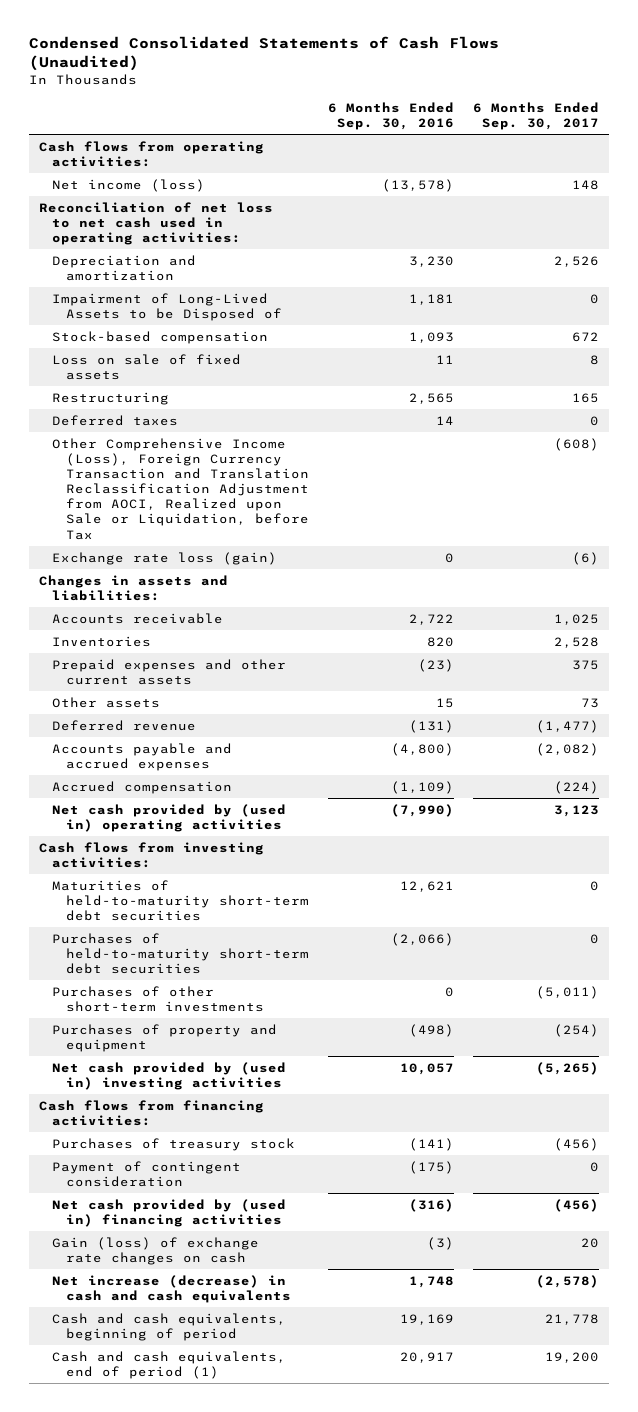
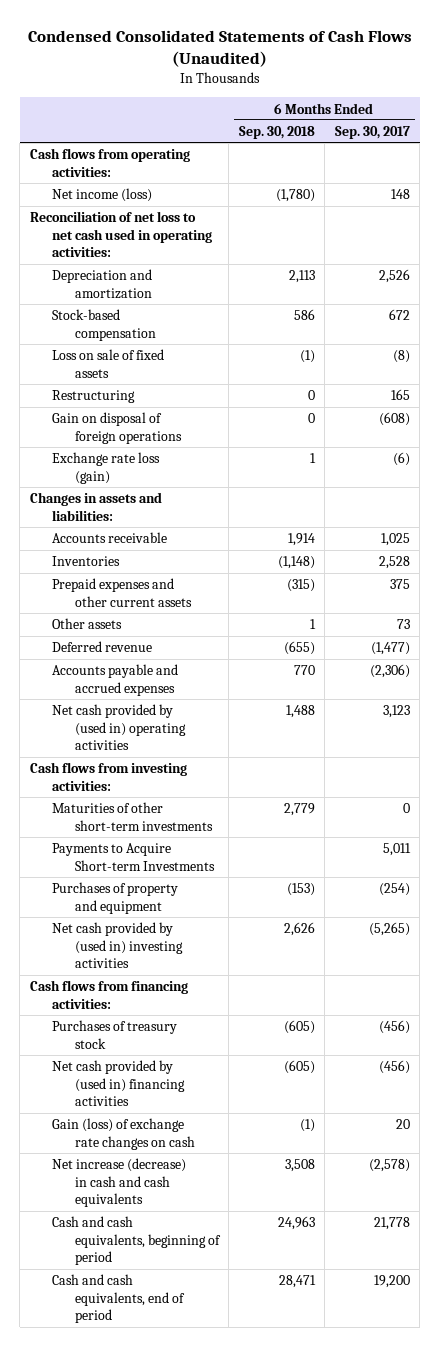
- | 6 Months Ended Sep. 30, 2016 | 6 Months Ended Sep. 30, 2017
+ | 6 Months Ended Sep. 30, 2018 | 6 Months Ended Sep. 30, 2017
- Impairment of Long-Lived Assets to be Disposed of | 1,181 | 0
- Loss on sale of fixed assets | 11 | 8
+ Loss on sale of fixed assets | (1) | (8)
- Deferred taxes | 14 | 0
- Other Comprehensive Income (Loss), Foreign Currency Transaction and Translation Reclassification Adjustment from AOCI, Realized upon Sale or Liquidation, before Tax | | (608)
+ Gain on disposal of foreign operations | 0 | (608)
- Accounts payable and accrued expenses | (4,800) | (2,082)
- Accrued compensation | (1,109) | (224)
+ Accounts payable and accrued expenses | 770 | (2,306)
- Maturities of held-to-maturity short-term debt securities | 12,621 | 0
- Purchases of held-to-maturity short-term debt securities | (2,066) | 0
- Purchases of other short-term investments | 0 | (5,011)
+ Maturities of other short-term investments | 2,779 | 0
+ Payments to Acquire Short-term Investments | | 5,011
- Payment of contingent consideration | (175) | 0
- Cash and cash equivalents, end of period (1) | 20,917 | 19,200
+ Cash and cash equivalents, end of period | 28,471 | 19,200

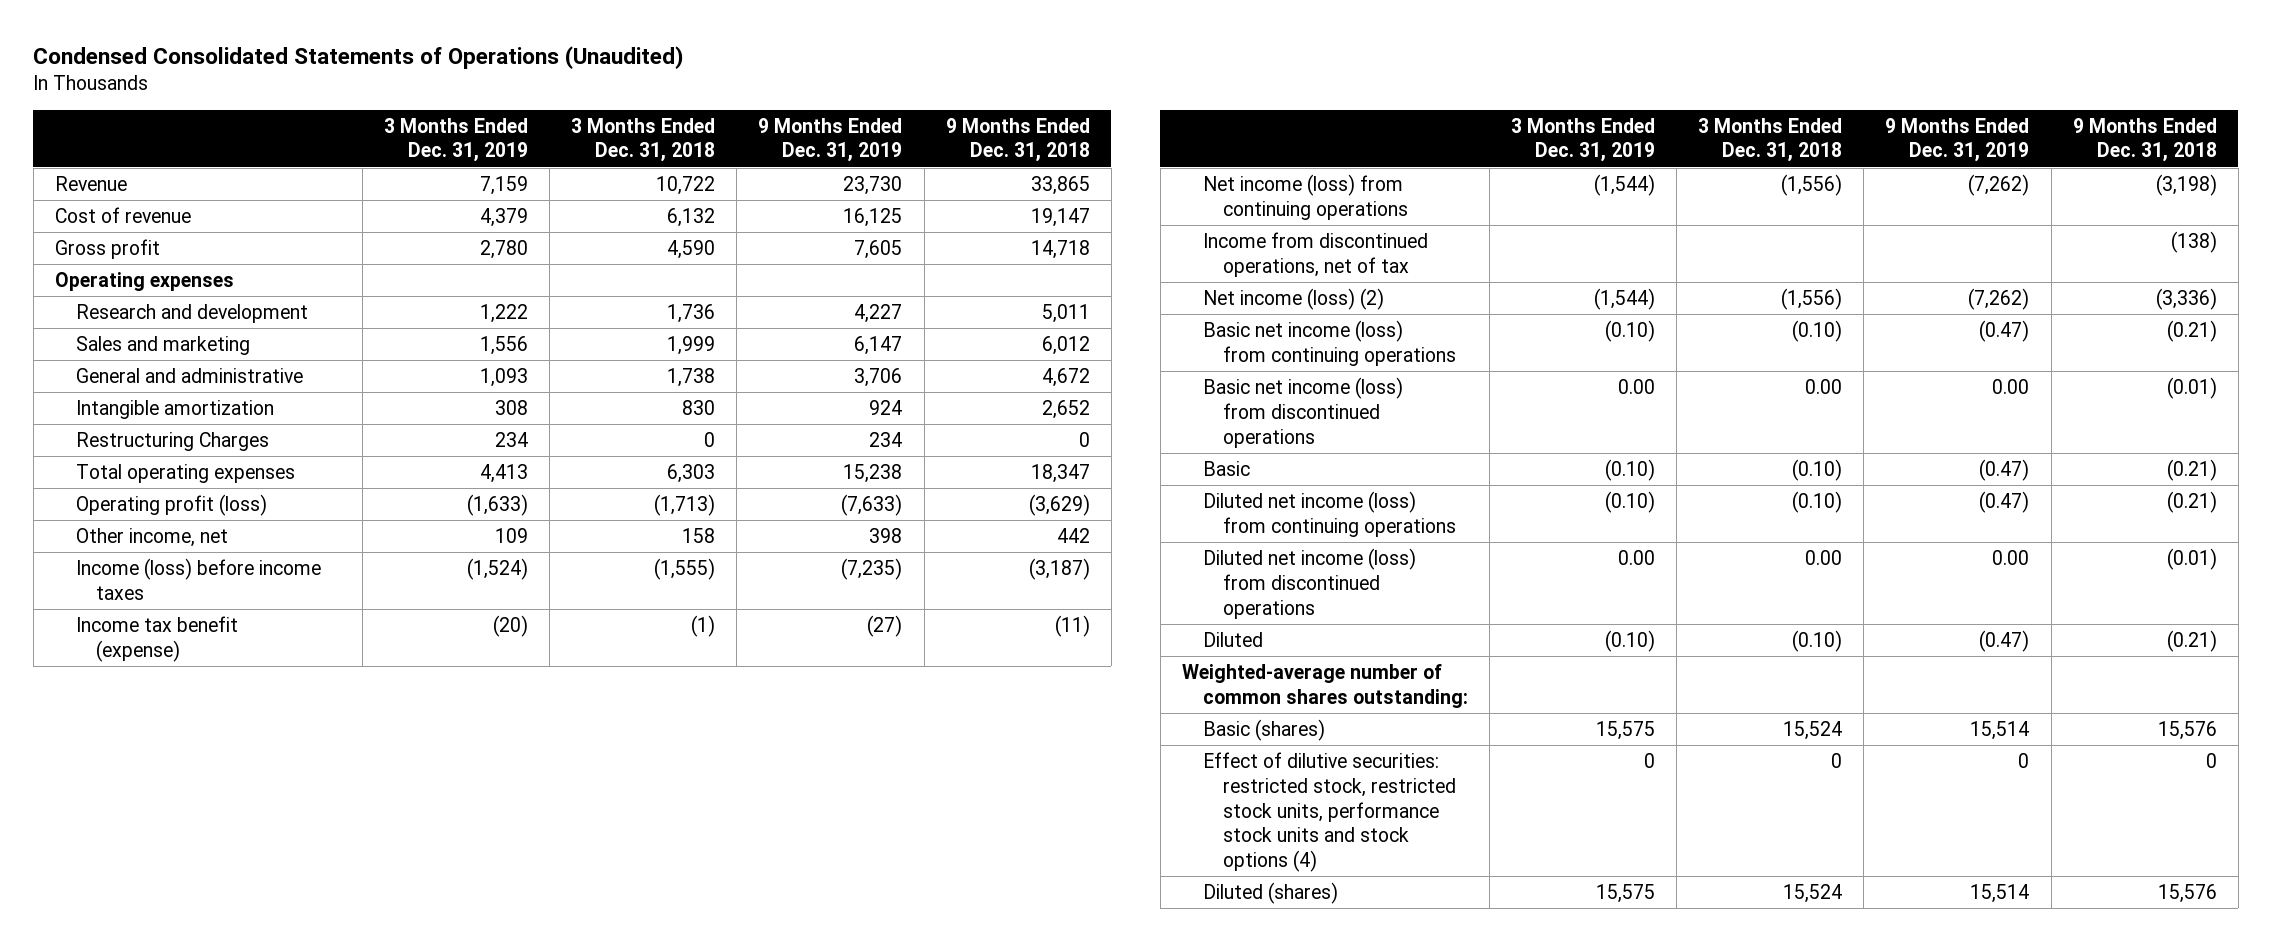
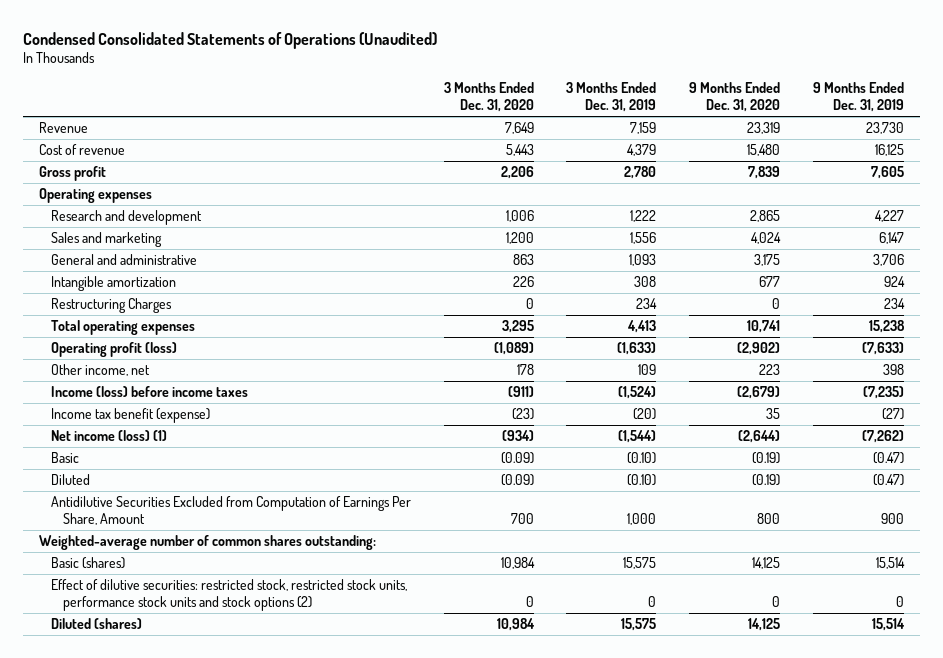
- | 3 Months Ended Dec. 31, 2019 | 3 Months Ended Dec. 31, 2018 | 9 Months Ended Dec. 31, 2019 | 9 Months Ended Dec. 31, 2018
+ | 3 Months Ended Dec. 31, 2020 | 3 Months Ended Dec. 31, 2019 | 9 Months Ended Dec. 31, 2020 | 9 Months Ended Dec. 31, 2019
- Net income (loss) from continuing operations | (1,544) | (1,556) | (7,262) | (3,198)
- Income from discontinued operations, net of tax | | | | (138)
- Net income (loss) (2) | (1,544) | (1,556) | (7,262) | (3,336)
- Basic net income (loss) from continuing operations | (0.10) | (0.10) | (0.47) | (0.21)
- Basic net income (loss) from discontinued operations | 0.00 | 0.00 | 0.00 | (0.01)
+ Net income (loss) (1) | (934) | (1,544) | (2,644) | (7,262)
- Diluted net income (loss) from continuing operations | (0.10) | (0.10) | (0.47) | (0.21)
- Diluted net income (loss) from discontinued operations | 0.00 | 0.00 | 0.00 | (0.01)
+ Antidilutive Securities Excluded from Computation of Earnings Per Share, Amount | 700 | 1,000 | 800 | 900
- Effect of dilutive securities: restricted stock, restricted stock units, performance stock units and stock options (4) | 0 | 0 | 0 | 0
+ Effect of dilutive securities: restricted stock, restricted stock units, performance stock units and stock options (2) | 0 | 0 | 0 | 0

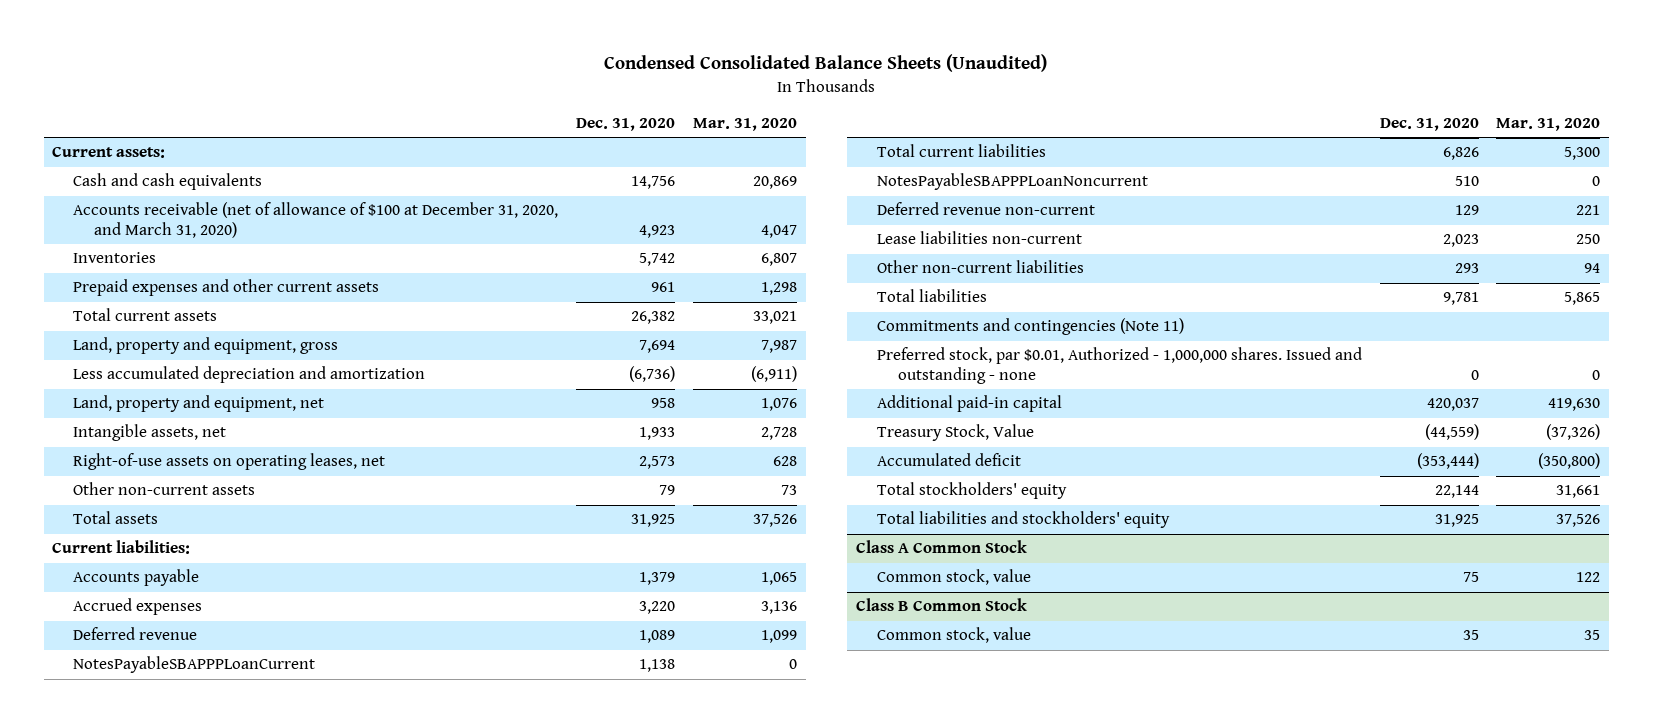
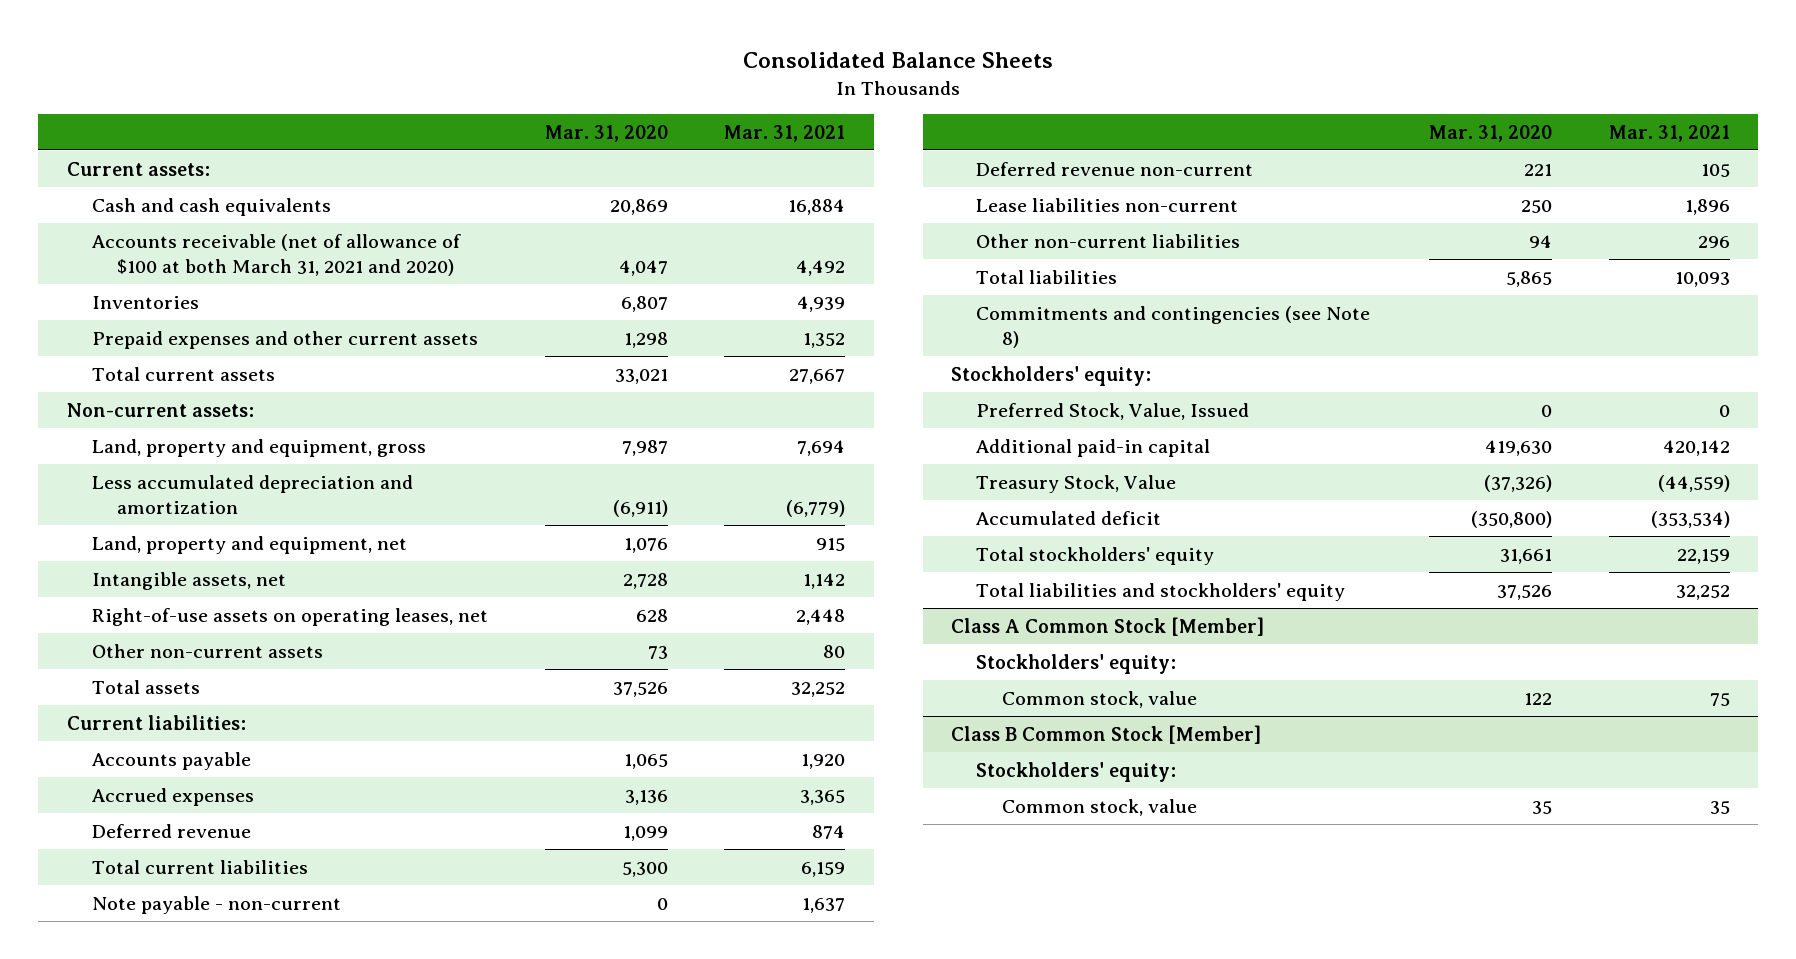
- Condensed Consolidated Balance Sheets (Unaudited)
+ Consolidated Balance Sheets
- | Dec. 31, 2020 | Mar. 31, 2020
+ | Mar. 31, 2020 | Mar. 31, 2021
- Accounts receivable (net of allowance of $100 at December 31, 2020, and March 31, 2020) | 4,923 | 4,047
+ Accounts receivable (net of allowance of $100 at both March 31, 2021 and 2020) | 4,047 | 4,492
+ Non-current assets:
- NotesPayableSBAPPPLoanCurrent | 1,138 | 0
- NotesPayableSBAPPPLoanNoncurrent | 510 | 0
+ Note payable - non-current | 0 | 1,637
- Commitments and contingencies (Note 11)
- Preferred stock, par $0.01, Authorized - 1,000,000 shares. Issued and outstanding - none | 0 | 0
+ Commitments and contingencies (see Note 8)
+ Stockholders' equity:
+ Preferred Stock, Value, Issued | 0 | 0
- Class A Common Stock
+ Class A Common Stock [Member]
+ Stockholders' equity:
- Class B Common Stock
+ Class B Common Stock [Member]
+ Stockholders' equity:

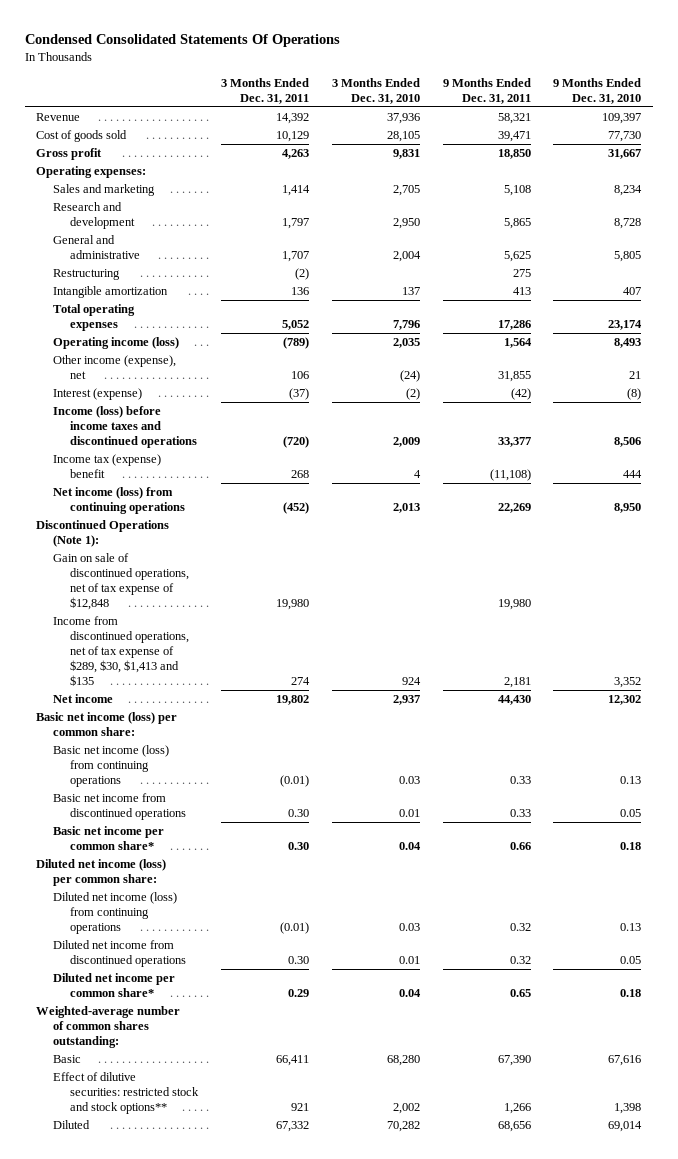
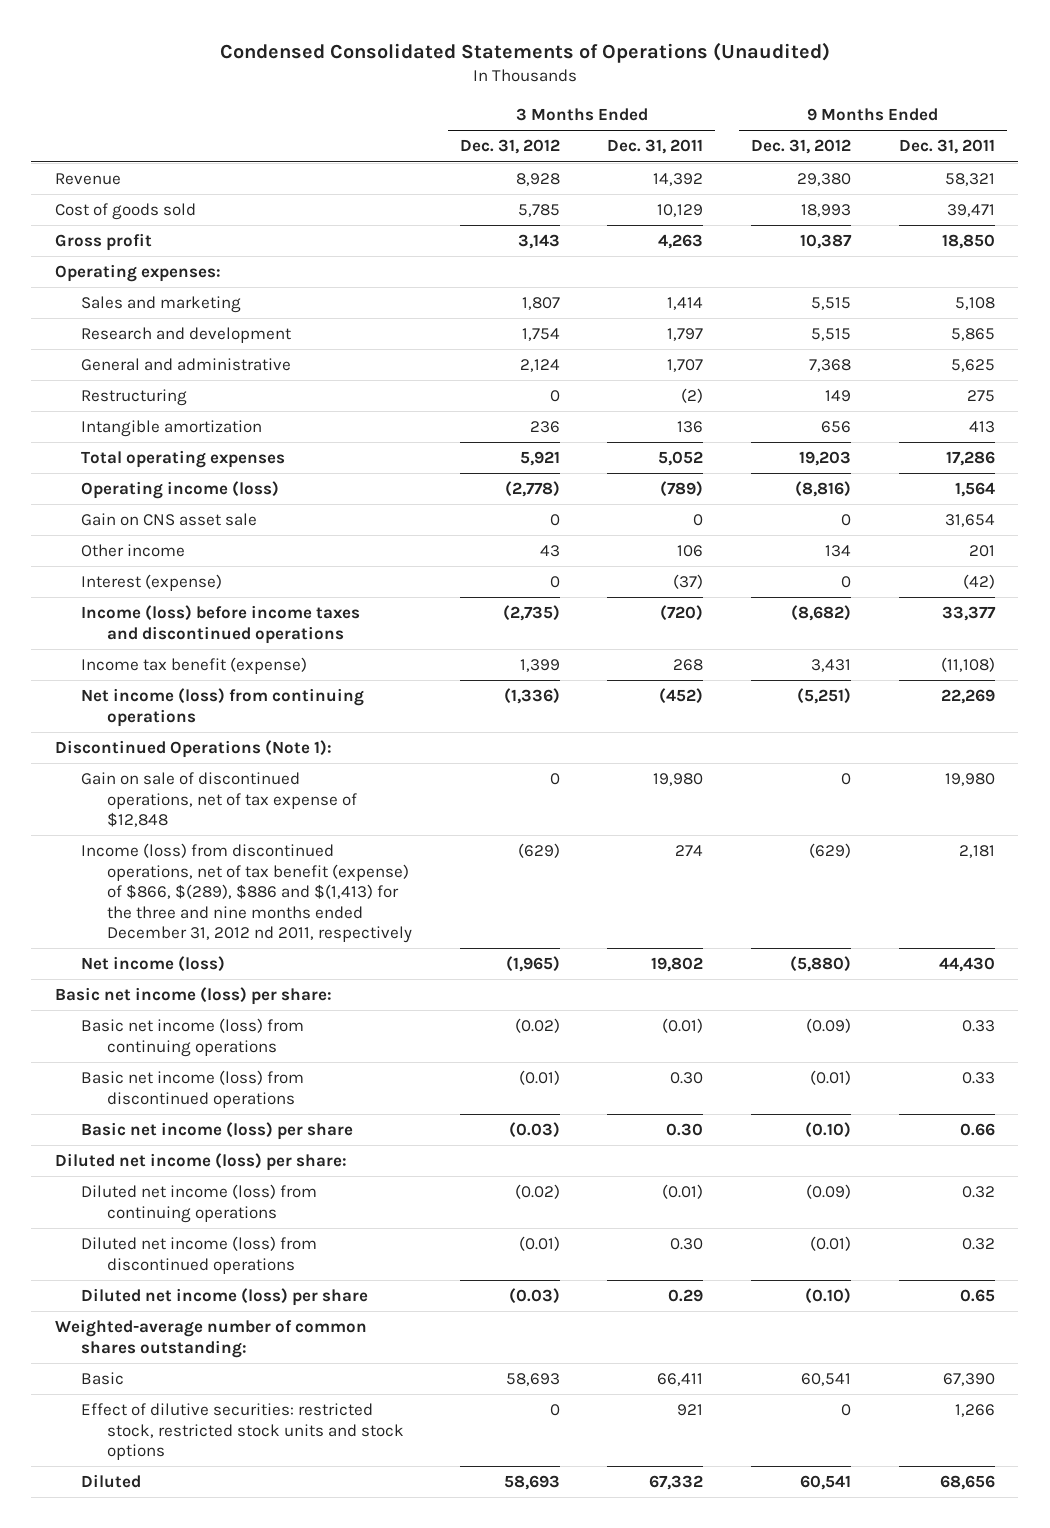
- Condensed Consolidated Statements Of Operations
+ Condensed Consolidated Statements of Operations (Unaudited)
- | 3 Months Ended Dec. 31, 2011 | 3 Months Ended Dec. 31, 2010 | 9 Months Ended Dec. 31, 2011 | 9 Months Ended Dec. 31, 2010
+ | 3 Months Ended Dec. 31, 2012 | 3 Months Ended Dec. 31, 2011 | 9 Months Ended Dec. 31, 2012 | 9 Months Ended Dec. 31, 2011
- Other income (expense), net | 106 | (24) | 31,855 | 21
+ Gain on CNS asset sale | 0 | 0 | 0 | 31,654
+ Other income | 43 | 106 | 134 | 201
- Income tax (expense) benefit | 268 | 4 | (11,108) | 444
+ Income tax benefit (expense) | 1,399 | 268 | 3,431 | (11,108)
- Income from discontinued operations, net of tax expense of $289, $30, $1,413 and $135 | 274 | 924 | 2,181 | 3,352
- Net income | 19,802 | 2,937 | 44,430 | 12,302
- Basic net income (loss) per common share:
+ Income (loss) from discontinued operations, net of tax benefit (expense) of $866, $(289), $886 and $(1,413) for the three and nine months ended December 31, 2012 nd 2011, respectively | (629) | 274 | (629) | 2,181
+ Net income (loss) | (1,965) | 19,802 | (5,880) | 44,430
+ Basic net income (loss) per share:
- Basic net income from discontinued operations | 0.30 | 0.01 | 0.33 | 0.05
- Basic net income per common share* | 0.30 | 0.04 | 0.66 | 0.18
- Diluted net income (loss) per common share:
+ Basic net income (loss) from discontinued operations | (0.01) | 0.30 | (0.01) | 0.33
+ Basic net income (loss) per share | (0.03) | 0.30 | (0.10) | 0.66
+ Diluted net income (loss) per share:
- Diluted net income from discontinued operations | 0.30 | 0.01 | 0.32 | 0.05
- Diluted net income per common share* | 0.29 | 0.04 | 0.65 | 0.18
+ Diluted net income (loss) from discontinued operations | (0.01) | 0.30 | (0.01) | 0.32
+ Diluted net income (loss) per share | (0.03) | 0.29 | (0.10) | 0.65
- Effect of dilutive securities: restricted stock and stock options** | 921 | 2,002 | 1,266 | 1,398
+ Effect of dilutive securities: restricted stock, restricted stock units and stock options | 0 | 921 | 0 | 1,266

